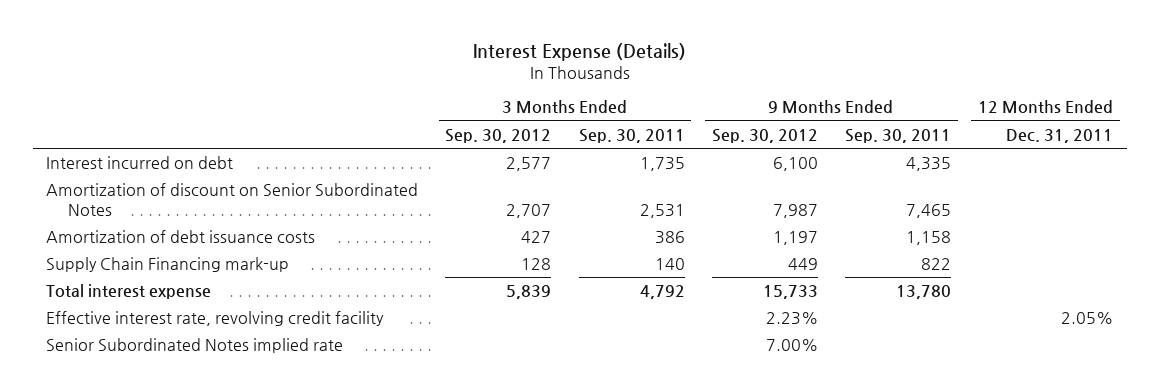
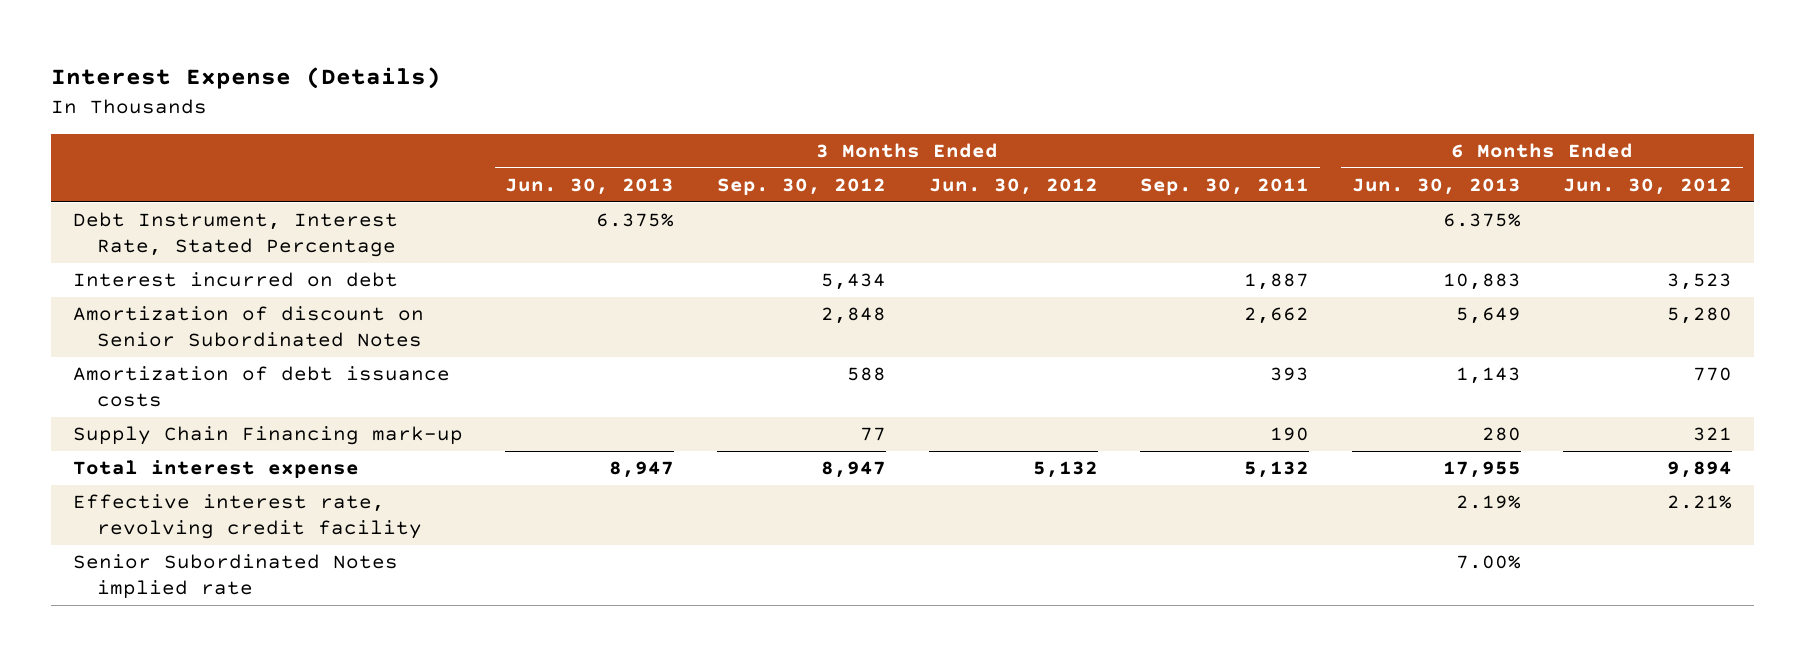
- | 3 Months Ended Sep. 30, 2012 | 3 Months Ended Sep. 30, 2011 | 9 Months Ended Sep. 30, 2012 | 9 Months Ended Sep. 30, 2011 | 12 Months Ended Dec. 31, 2011
+ | 3 Months Ended Jun. 30, 2013 | 3 Months Ended Sep. 30, 2012 | 3 Months Ended Jun. 30, 2012 | 3 Months Ended Sep. 30, 2011 | 6 Months Ended Jun. 30, 2013 | 6 Months Ended Jun. 30, 2012
- Interest incurred on debt | 2,577 | 1,735 | 6,100 | 4,335 |
- Amortization of discount on Senior Subordinated Notes | 2,707 | 2,531 | 7,987 | 7,465 |
- Amortization of debt issuance costs | 427 | 386 | 1,197 | 1,158 |
- Supply Chain Financing mark-up | 128 | 140 | 449 | 822 |
- Total interest expense | 5,839 | 4,792 | 15,733 | 13,780 |
+ Debt Instrument, Interest Rate, Stated Percentage | 6.375% | | | | 6.375% |
+ Interest incurred on debt | | 5,434 | | 1,887 | 10,883 | 3,523
+ Amortization of discount on Senior Subordinated Notes | | 2,848 | | 2,662 | 5,649 | 5,280
+ Amortization of debt issuance costs | | 588 | | 393 | 1,143 | 770
+ Supply Chain Financing mark-up | | 77 | | 190 | 280 | 321
+ Total interest expense | 8,947 | 8,947 | 5,132 | 5,132 | 17,955 | 9,894

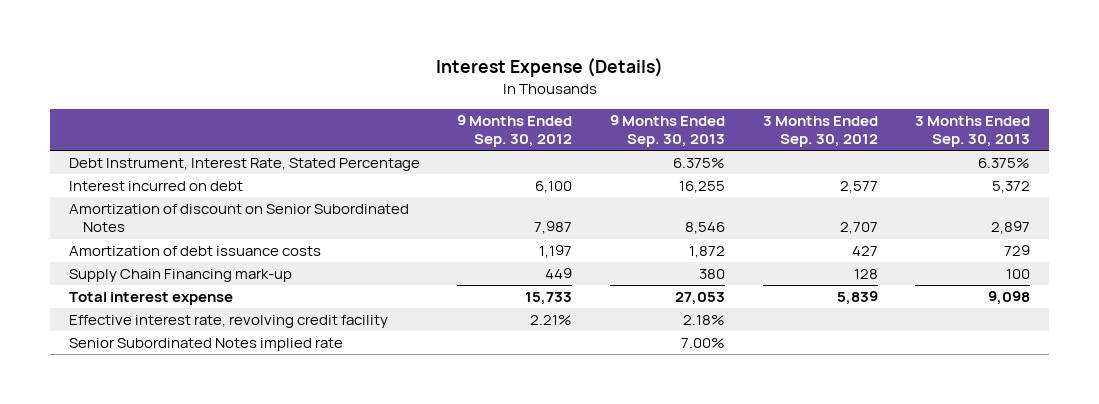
- | 3 Months Ended Jun. 30, 2013 | 3 Months Ended Sep. 30, 2012 | 3 Months Ended Jun. 30, 2012 | 3 Months Ended Sep. 30, 2011 | 6 Months Ended Jun. 30, 2013 | 6 Months Ended Jun. 30, 2012
+ | 9 Months Ended Sep. 30, 2012 | 9 Months Ended Sep. 30, 2013 | 3 Months Ended Sep. 30, 2012 | 3 Months Ended Sep. 30, 2013
- Interest incurred on debt | | 5,434 | | 1,887 | 10,883 | 3,523
- Amortization of discount on Senior Subordinated Notes | | 2,848 | | 2,662 | 5,649 | 5,280
- Amortization of debt issuance costs | | 588 | | 393 | 1,143 | 770
- Supply Chain Financing mark-up | | 77 | | 190 | 280 | 321
- Total interest expense | 8,947 | 8,947 | 5,132 | 5,132 | 17,955 | 9,894
+ Interest incurred on debt | 6,100 | 16,255 | 2,577 | 5,372
+ Amortization of discount on Senior Subordinated Notes | 7,987 | 8,546 | 2,707 | 2,897
+ Amortization of debt issuance costs | 1,197 | 1,872 | 427 | 729
+ Supply Chain Financing mark-up | 449 | 380 | 128 | 100
+ Total interest expense | 15,733 | 27,053 | 5,839 | 9,098

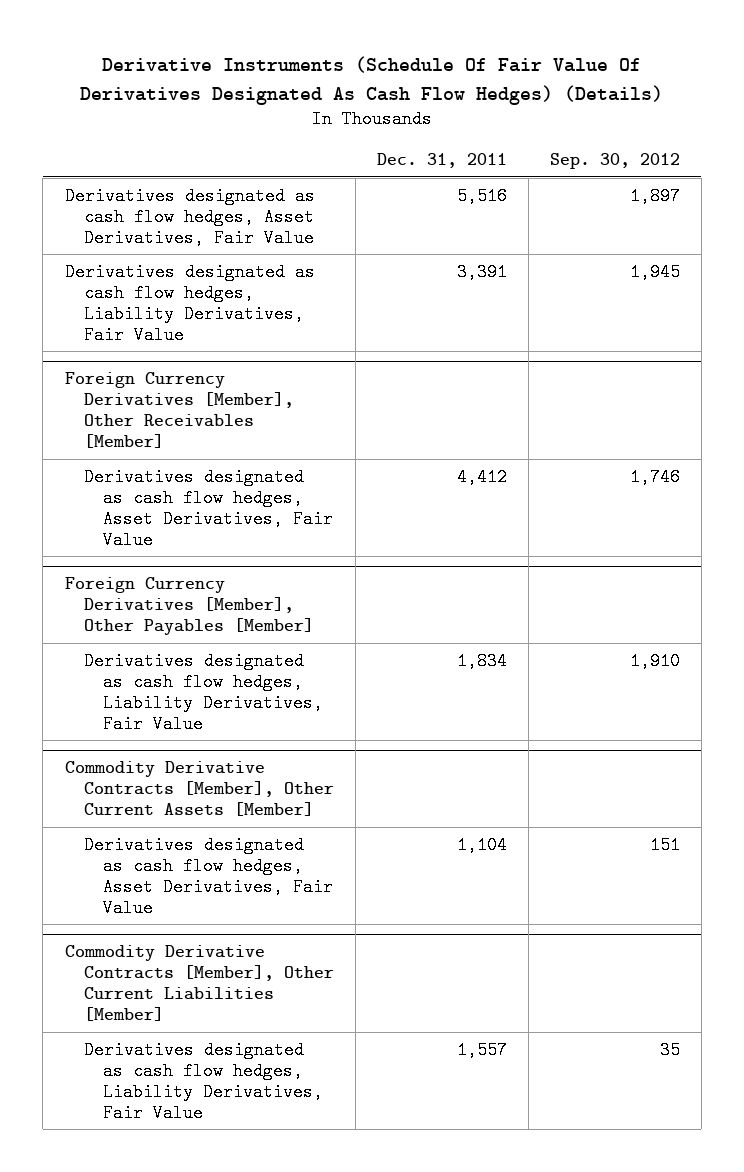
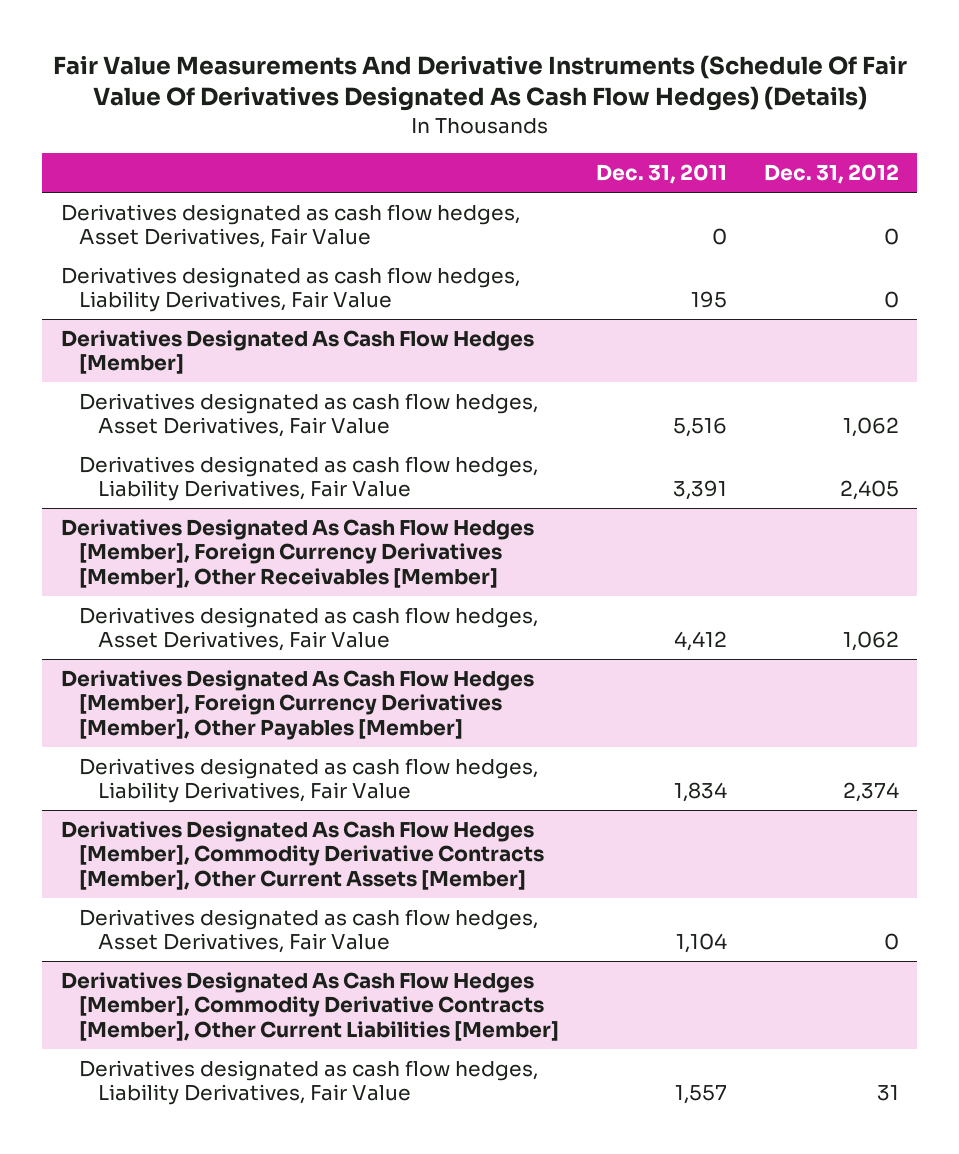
- Derivative Instruments (Schedule Of Fair Value Of Derivatives Designated As Cash Flow Hedges) (Details)
+ Fair Value Measurements And Derivative Instruments (Schedule Of Fair Value Of Derivatives Designated As Cash Flow Hedges) (Details)
- | Dec. 31, 2011 | Sep. 30, 2012
+ | Dec. 31, 2011 | Dec. 31, 2012
+ Derivatives designated as cash flow hedges, Asset Derivatives, Fair Value | 0 | 0
+ Derivatives designated as cash flow hedges, Liability Derivatives, Fair Value | 195 | 0
+ Derivatives Designated As Cash Flow Hedges [Member]
- Foreign Currency Derivatives [Member], Other Receivables [Member]
+ Derivatives Designated As Cash Flow Hedges [Member], Foreign Currency Derivatives [Member], Other Receivables [Member]
- Foreign Currency Derivatives [Member], Other Payables [Member]
+ Derivatives Designated As Cash Flow Hedges [Member], Foreign Currency Derivatives [Member], Other Payables [Member]
- Commodity Derivative Contracts [Member], Other Current Assets [Member]
+ Derivatives Designated As Cash Flow Hedges [Member], Commodity Derivative Contracts [Member], Other Current Assets [Member]
- Commodity Derivative Contracts [Member], Other Current Liabilities [Member]
+ Derivatives Designated As Cash Flow Hedges [Member], Commodity Derivative Contracts [Member], Other Current Liabilities [Member]

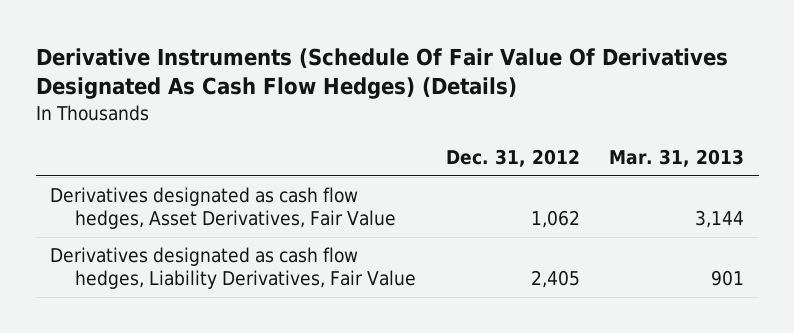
- Fair Value Measurements And Derivative Instruments (Schedule Of Fair Value Of Derivatives Designated As Cash Flow Hedges) (Details)
+ Derivative Instruments (Schedule Of Fair Value Of Derivatives Designated As Cash Flow Hedges) (Details)
- | Dec. 31, 2011 | Dec. 31, 2012
+ | Dec. 31, 2012 | Mar. 31, 2013
- Derivatives designated as cash flow hedges, Asset Derivatives, Fair Value | 0 | 0
- Derivatives designated as cash flow hedges, Liability Derivatives, Fair Value | 195 | 0
- Derivatives Designated As Cash Flow Hedges [Member]
- Derivatives Designated As Cash Flow Hedges [Member], Foreign Currency Derivatives [Member], Other Receivables [Member]
- Derivatives designated as cash flow hedges, Asset Derivatives, Fair Value | 4,412 | 1,062
- Derivatives Designated As Cash Flow Hedges [Member], Foreign Currency Derivatives [Member], Other Payables [Member]
- Derivatives designated as cash flow hedges, Liability Derivatives, Fair Value | 1,834 | 2,374
- Derivatives Designated As Cash Flow Hedges [Member], Commodity Derivative Contracts [Member], Other Current Assets [Member]
- Derivatives designated as cash flow hedges, Asset Derivatives, Fair Value | 1,104 | 0
- Derivatives Designated As Cash Flow Hedges [Member], Commodity Derivative Contracts [Member], Other Current Liabilities [Member]
- Derivatives designated as cash flow hedges, Liability Derivatives, Fair Value | 1,557 | 31

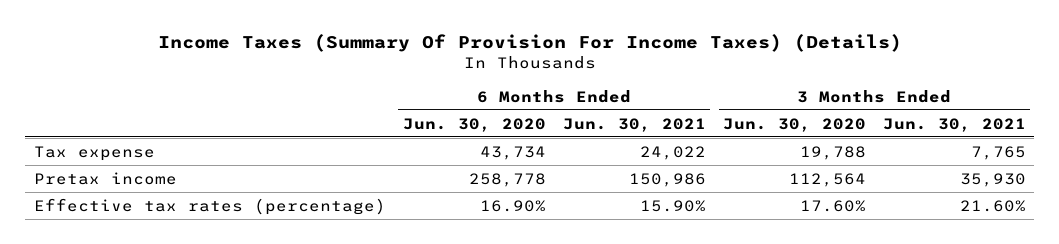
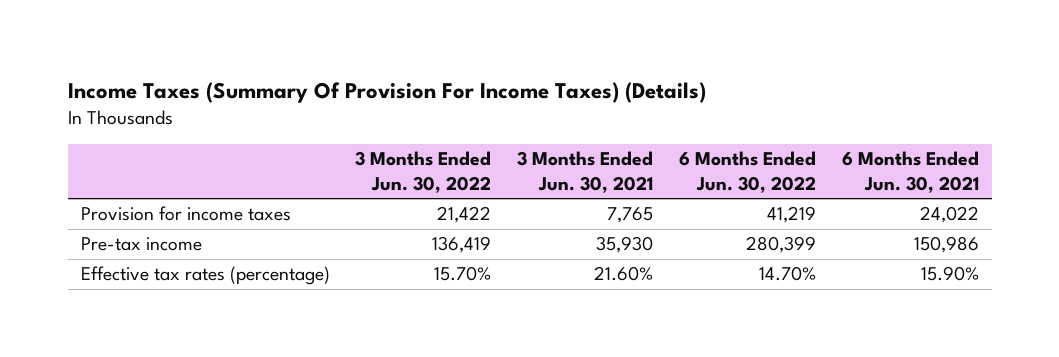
- | 6 Months Ended Jun. 30, 2020 | 6 Months Ended Jun. 30, 2021 | 3 Months Ended Jun. 30, 2020 | 3 Months Ended Jun. 30, 2021
+ | 3 Months Ended Jun. 30, 2022 | 3 Months Ended Jun. 30, 2021 | 6 Months Ended Jun. 30, 2022 | 6 Months Ended Jun. 30, 2021
- Tax expense | 43,734 | 24,022 | 19,788 | 7,765
- Pretax income | 258,778 | 150,986 | 112,564 | 35,930
+ Provision for income taxes | 21,422 | 7,765 | 41,219 | 24,022
+ Pre-tax income | 136,419 | 35,930 | 280,399 | 150,986

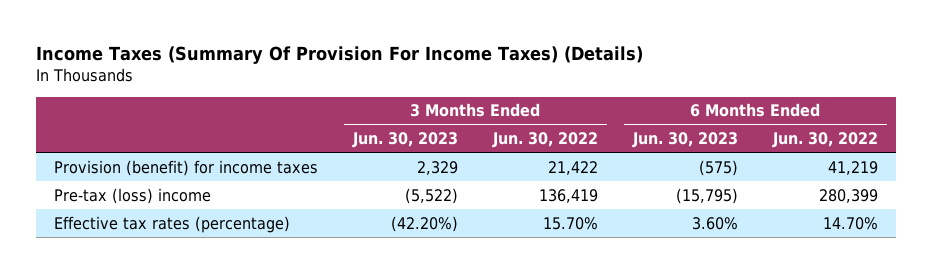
- | 3 Months Ended Jun. 30, 2022 | 3 Months Ended Jun. 30, 2021 | 6 Months Ended Jun. 30, 2022 | 6 Months Ended Jun. 30, 2021
+ | 3 Months Ended Jun. 30, 2023 | 3 Months Ended Jun. 30, 2022 | 6 Months Ended Jun. 30, 2023 | 6 Months Ended Jun. 30, 2022
- Provision for income taxes | 21,422 | 7,765 | 41,219 | 24,022
- Pre-tax income | 136,419 | 35,930 | 280,399 | 150,986
+ Provision (benefit) for income taxes | 2,329 | 21,422 | (575) | 41,219
+ Pre-tax (loss) income | (5,522) | 136,419 | (15,795) | 280,399

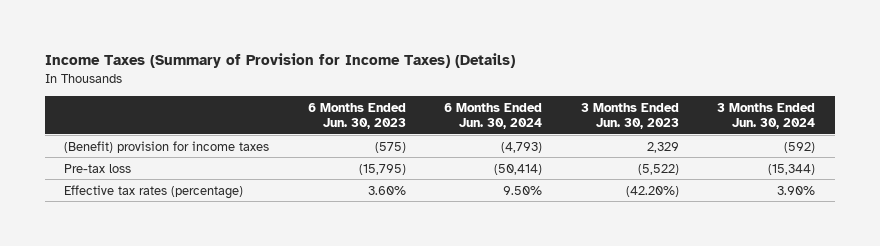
- Income Taxes (Summary Of Provision For Income Taxes) (Details)
+ Income Taxes (Summary of Provision for Income Taxes) (Details)
- | 3 Months Ended Jun. 30, 2023 | 3 Months Ended Jun. 30, 2022 | 6 Months Ended Jun. 30, 2023 | 6 Months Ended Jun. 30, 2022
+ | 6 Months Ended Jun. 30, 2023 | 6 Months Ended Jun. 30, 2024 | 3 Months Ended Jun. 30, 2023 | 3 Months Ended Jun. 30, 2024
- Provision (benefit) for income taxes | 2,329 | 21,422 | (575) | 41,219
- Pre-tax (loss) income | (5,522) | 136,419 | (15,795) | 280,399
+ (Benefit) provision for income taxes | (575) | (4,793) | 2,329 | (592)
+ Pre-tax loss | (15,795) | (50,414) | (5,522) | (15,344)

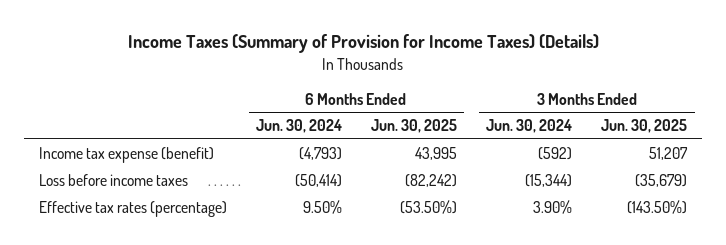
- | 6 Months Ended Jun. 30, 2023 | 6 Months Ended Jun. 30, 2024 | 3 Months Ended Jun. 30, 2023 | 3 Months Ended Jun. 30, 2024
+ | 6 Months Ended Jun. 30, 2024 | 6 Months Ended Jun. 30, 2025 | 3 Months Ended Jun. 30, 2024 | 3 Months Ended Jun. 30, 2025
- (Benefit) provision for income taxes | (575) | (4,793) | 2,329 | (592)
- Pre-tax loss | (15,795) | (50,414) | (5,522) | (15,344)
+ Income tax expense (benefit) | (4,793) | 43,995 | (592) | 51,207
+ Loss before income taxes | (50,414) | (82,242) | (15,344) | (35,679)

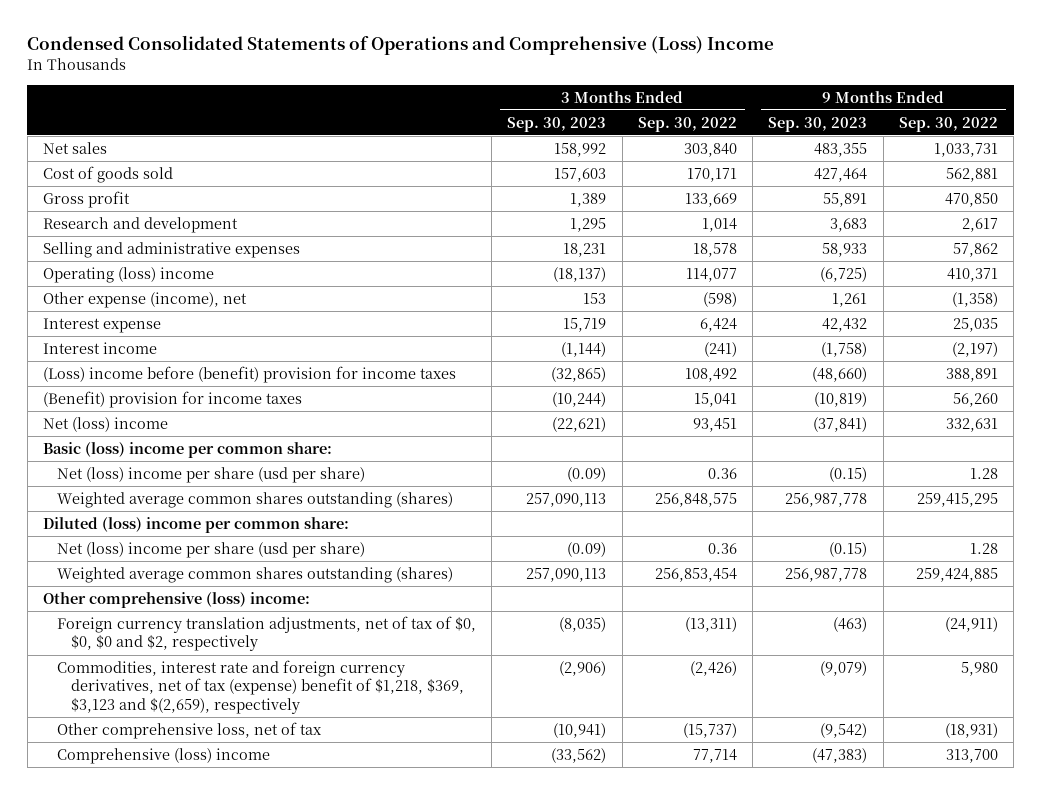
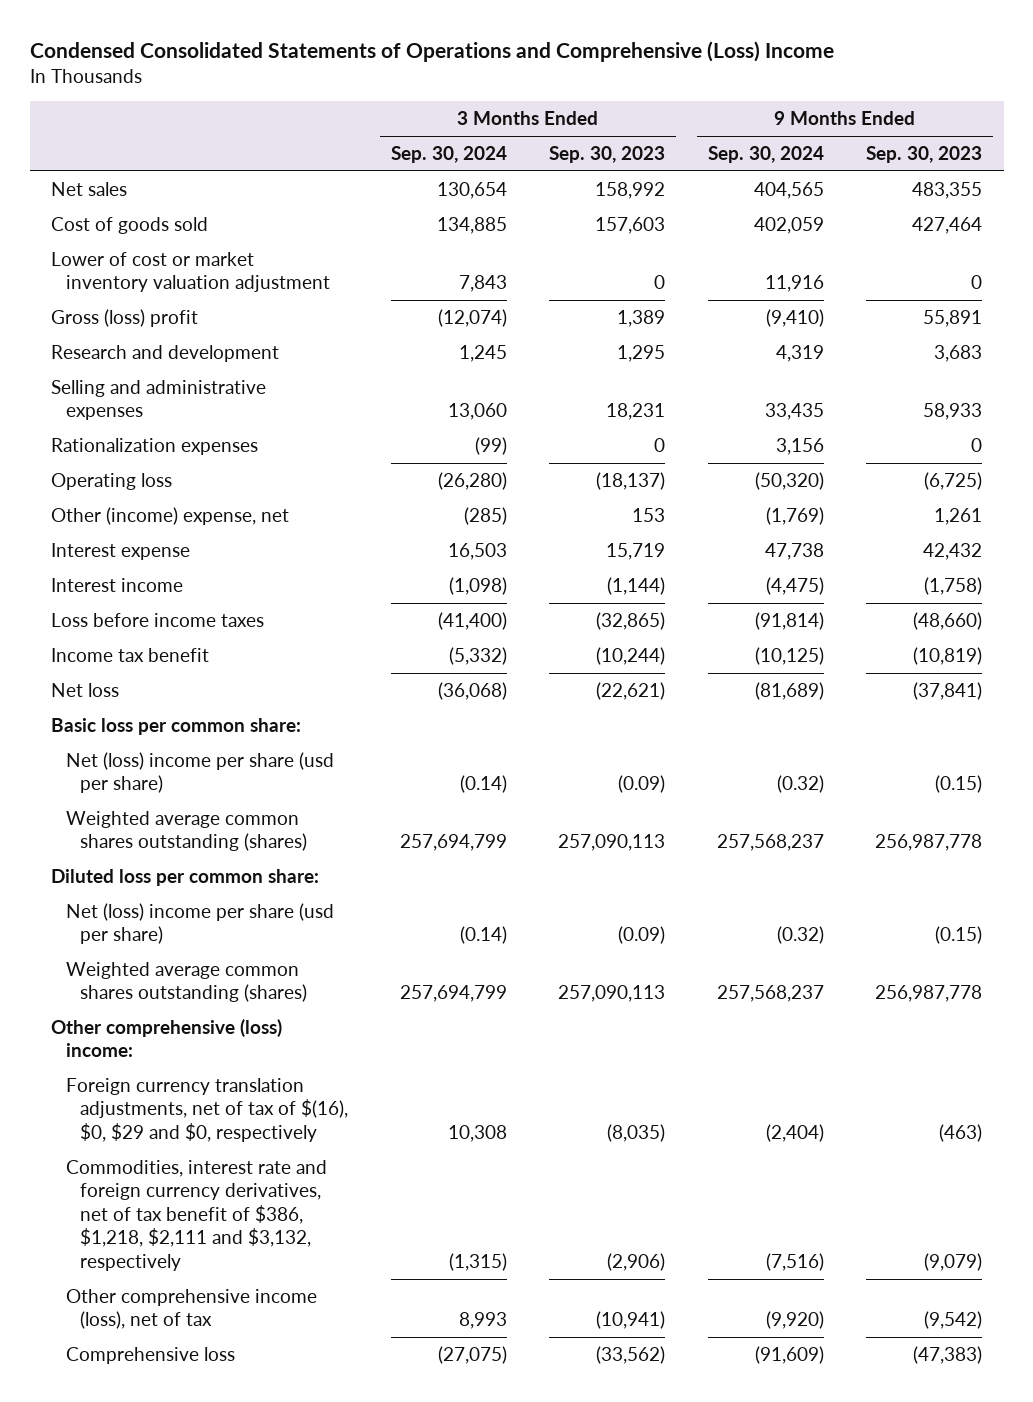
- | 3 Months Ended Sep. 30, 2023 | 3 Months Ended Sep. 30, 2022 | 9 Months Ended Sep. 30, 2023 | 9 Months Ended Sep. 30, 2022
+ | 3 Months Ended Sep. 30, 2024 | 3 Months Ended Sep. 30, 2023 | 9 Months Ended Sep. 30, 2024 | 9 Months Ended Sep. 30, 2023
- Gross profit | 1,389 | 133,669 | 55,891 | 470,850
+ Lower of cost or market inventory valuation adjustment | 7,843 | 0 | 11,916 | 0
+ Gross (loss) profit | (12,074) | 1,389 | (9,410) | 55,891
- Operating (loss) income | (18,137) | 114,077 | (6,725) | 410,371
- Other expense (income), net | 153 | (598) | 1,261 | (1,358)
+ Rationalization expenses | (99) | 0 | 3,156 | 0
+ Operating loss | (26,280) | (18,137) | (50,320) | (6,725)
+ Other (income) expense, net | (285) | 153 | (1,769) | 1,261
- (Loss) income before (benefit) provision for income taxes | (32,865) | 108,492 | (48,660) | 388,891
- (Benefit) provision for income taxes | (10,244) | 15,041 | (10,819) | 56,260
- Net (loss) income | (22,621) | 93,451 | (37,841) | 332,631
- Basic (loss) income per common share:
+ Loss before income taxes | (41,400) | (32,865) | (91,814) | (48,660)
+ Income tax benefit | (5,332) | (10,244) | (10,125) | (10,819)
+ Net loss | (36,068) | (22,621) | (81,689) | (37,841)
+ Basic loss per common share:
- Diluted (loss) income per common share:
+ Diluted loss per common share:
- Foreign currency translation adjustments, net of tax of $0, $0, $0 and $2, respectively | (8,035) | (13,311) | (463) | (24,911)
- Commodities, interest rate and foreign currency derivatives, net of tax (expense) benefit of $1,218, $369, $3,123 and $(2,659), respectively | (2,906) | (2,426) | (9,079) | 5,980
- Other comprehensive loss, net of tax | (10,941) | (15,737) | (9,542) | (18,931)
- Comprehensive (loss) income | (33,562) | 77,714 | (47,383) | 313,700
+ Foreign currency translation adjustments, net of tax of $(16), $0, $29 and $0, respectively | 10,308 | (8,035) | (2,404) | (463)
+ Commodities, interest rate and foreign currency derivatives, net of tax benefit of $386, $1,218, $2,111 and $3,132, respectively | (1,315) | (2,906) | (7,516) | (9,079)
+ Other comprehensive income (loss), net of tax | 8,993 | (10,941) | (9,920) | (9,542)
+ Comprehensive loss | (27,075) | (33,562) | (91,609) | (47,383)

